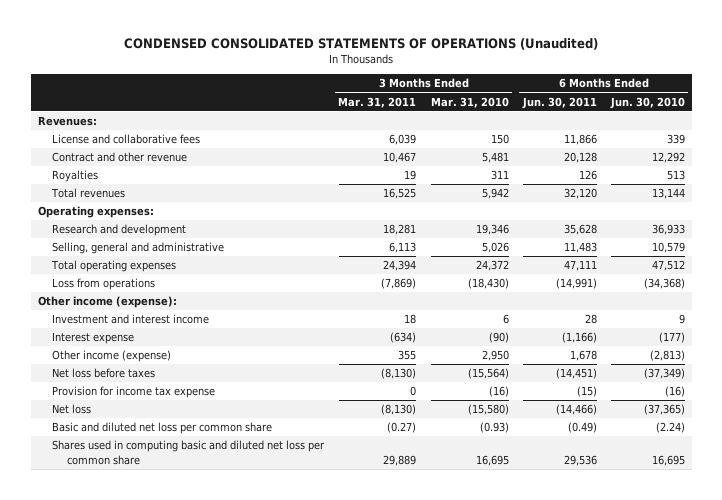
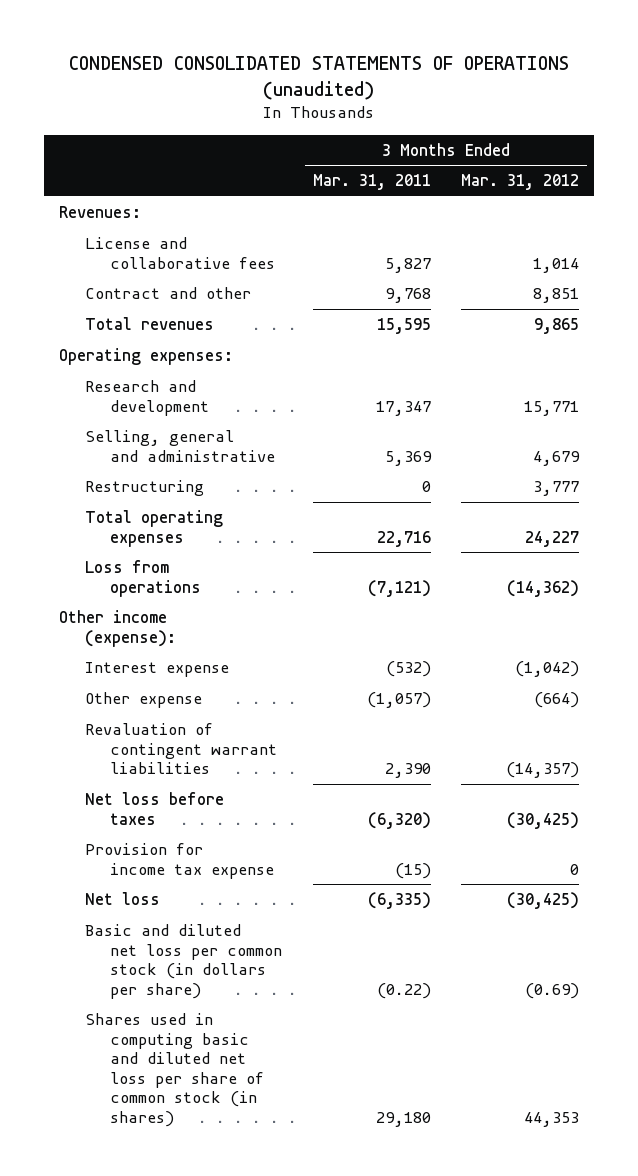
- CONDENSED CONSOLIDATED STATEMENTS OF OPERATIONS (Unaudited)
+ CONDENSED CONSOLIDATED STATEMENTS OF OPERATIONS (unaudited)
- | 3 Months Ended Mar. 31, 2011 | 3 Months Ended Mar. 31, 2010 | 6 Months Ended Jun. 30, 2011 | 6 Months Ended Jun. 30, 2010
+ | 3 Months Ended Mar. 31, 2011 | 3 Months Ended Mar. 31, 2012
- License and collaborative fees | 6,039 | 150 | 11,866 | 339
- Contract and other revenue | 10,467 | 5,481 | 20,128 | 12,292
- Royalties | 19 | 311 | 126 | 513
- Total revenues | 16,525 | 5,942 | 32,120 | 13,144
+ License and collaborative fees | 5,827 | 1,014
+ Contract and other | 9,768 | 8,851
+ Total revenues | 15,595 | 9,865
- Research and development | 18,281 | 19,346 | 35,628 | 36,933
- Selling, general and administrative | 6,113 | 5,026 | 11,483 | 10,579
- Total operating expenses | 24,394 | 24,372 | 47,111 | 47,512
- Loss from operations | (7,869) | (18,430) | (14,991) | (34,368)
+ Research and development | 17,347 | 15,771
+ Selling, general and administrative | 5,369 | 4,679
+ Restructuring | 0 | 3,777
+ Total operating expenses | 22,716 | 24,227
+ Loss from operations | (7,121) | (14,362)
- Investment and interest income | 18 | 6 | 28 | 9
- Interest expense | (634) | (90) | (1,166) | (177)
- Other income (expense) | 355 | 2,950 | 1,678 | (2,813)
- Net loss before taxes | (8,130) | (15,564) | (14,451) | (37,349)
- Provision for income tax expense | 0 | (16) | (15) | (16)
- Net loss | (8,130) | (15,580) | (14,466) | (37,365)
- Basic and diluted net loss per common share | (0.27) | (0.93) | (0.49) | (2.24)
- Shares used in computing basic and diluted net loss per common share | 29,889 | 16,695 | 29,536 | 16,695
+ Interest expense | (532) | (1,042)
+ Other expense | (1,057) | (664)
+ Revaluation of contingent warrant liabilities | 2,390 | (14,357)
+ Net loss before taxes | (6,320) | (30,425)
+ Provision for income tax expense | (15) | 0
+ Net loss | (6,335) | (30,425)
+ Basic and diluted net loss per common stock (in dollars per share) | (0.22) | (0.69)
+ Shares used in computing basic and diluted net loss per share of common stock (in shares) | 29,180 | 44,353

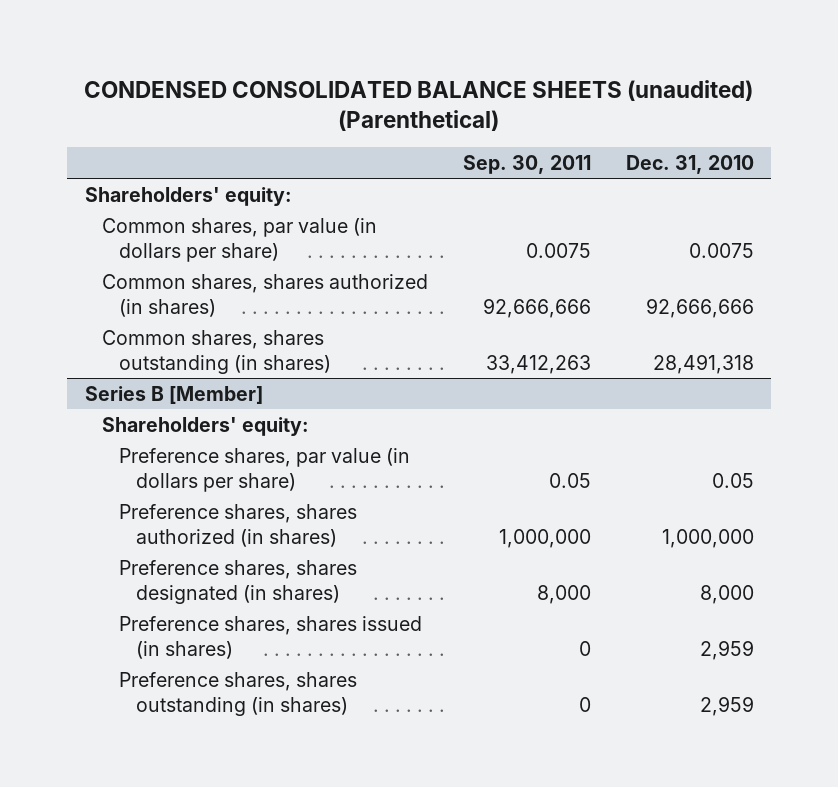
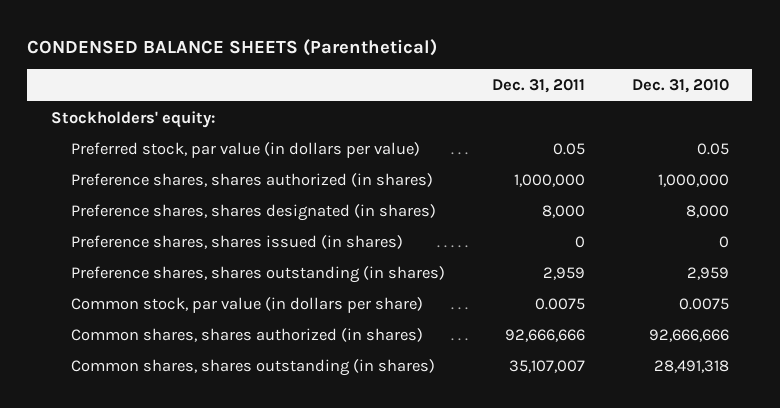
- CONDENSED CONSOLIDATED BALANCE SHEETS (unaudited) (Parenthetical)
+ CONDENSED BALANCE SHEETS (Parenthetical)
- | Sep. 30, 2011 | Dec. 31, 2010
+ | Dec. 31, 2011 | Dec. 31, 2010
- Shareholders' equity:
- Common shares, par value (in dollars per share) | 0.0075 | 0.0075
- Series B [Member]
- Shareholders' equity:
- Preference shares, par value (in dollars per share) | 0.05 | 0.05
+ Stockholders' equity:
+ Preferred stock, par value (in dollars per value) | 0.05 | 0.05
- Preference shares, shares issued (in shares) | 0 | 2,959
+ Preference shares, shares issued (in shares) | 0 | 0
+ Common stock, par value (in dollars per share) | 0.0075 | 0.0075
moved down: Common shares, shares authorized (in shares) | 92,666,666 | 92,666,666
moved down: Common shares, shares outstanding (in shares) | 35,107,007 | 28,491,318

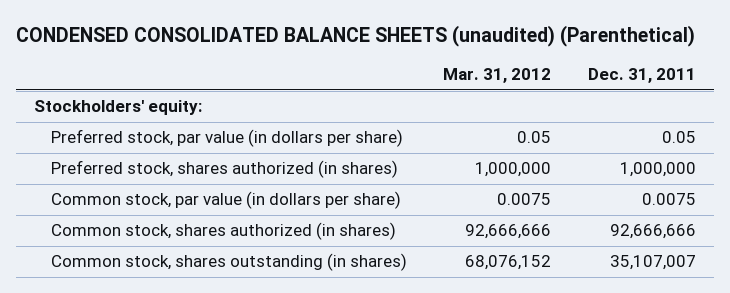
- CONDENSED BALANCE SHEETS (Parenthetical)
+ CONDENSED CONSOLIDATED BALANCE SHEETS (unaudited) (Parenthetical)
- | Dec. 31, 2011 | Dec. 31, 2010
+ | Mar. 31, 2012 | Dec. 31, 2011
- Preferred stock, par value (in dollars per value) | 0.05 | 0.05
- Preference shares, shares authorized (in shares) | 1,000,000 | 1,000,000
- Preference shares, shares designated (in shares) | 8,000 | 8,000
- Preference shares, shares issued (in shares) | 0 | 0
- Preference shares, shares outstanding (in shares) | 2,959 | 2,959
+ Preferred stock, par value (in dollars per share) | 0.05 | 0.05
+ Preferred stock, shares authorized (in shares) | 1,000,000 | 1,000,000
- Common shares, shares authorized (in shares) | 92,666,666 | 92,666,666
- Common shares, shares outstanding (in shares) | 35,107,007 | 28,491,318
+ Common stock, shares authorized (in shares) | 92,666,666 | 92,666,666
+ Common stock, shares outstanding (in shares) | 68,076,152 | 35,107,007

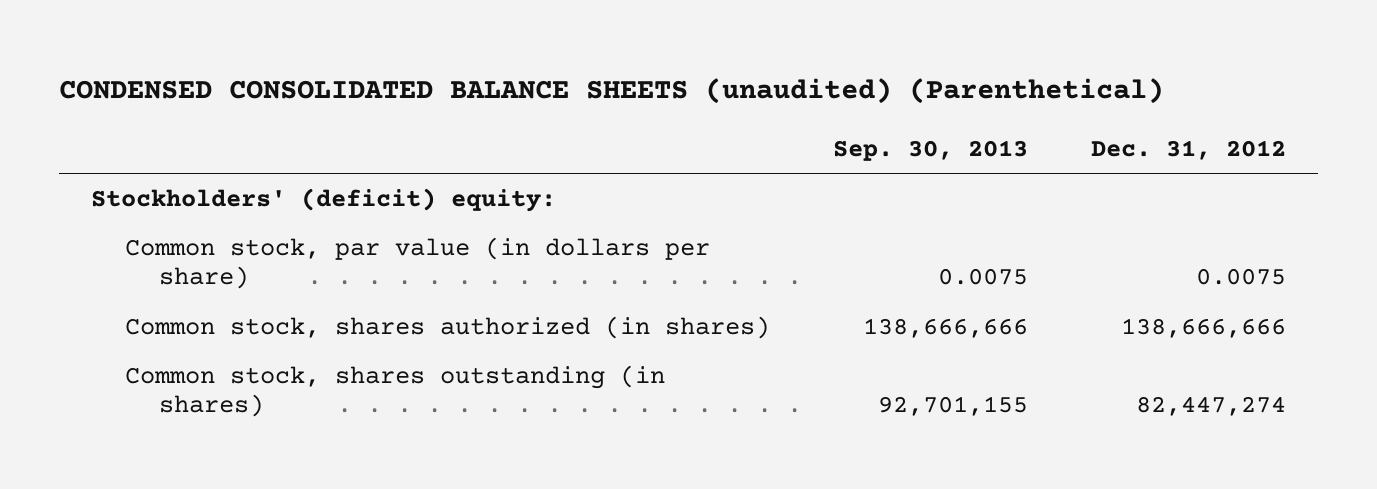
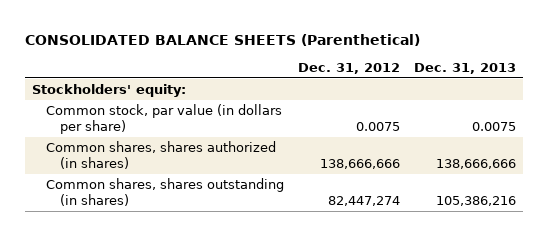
- CONDENSED CONSOLIDATED BALANCE SHEETS (unaudited) (Parenthetical)
+ CONSOLIDATED BALANCE SHEETS (Parenthetical)
- | Sep. 30, 2013 | Dec. 31, 2012
+ | Dec. 31, 2012 | Dec. 31, 2013
- Stockholders' (deficit) equity:
+ Stockholders' equity:
- Common stock, shares authorized (in shares) | 138,666,666 | 138,666,666
- Common stock, shares outstanding (in shares) | 92,701,155 | 82,447,274
+ Common shares, shares authorized (in shares) | 138,666,666 | 138,666,666
+ Common shares, shares outstanding (in shares) | 82,447,274 | 105,386,216

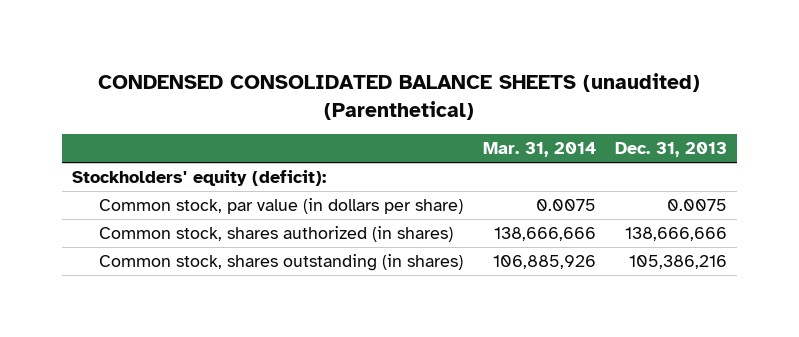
- CONSOLIDATED BALANCE SHEETS (Parenthetical)
+ CONDENSED CONSOLIDATED BALANCE SHEETS (unaudited) (Parenthetical)
- | Dec. 31, 2012 | Dec. 31, 2013
+ | Mar. 31, 2014 | Dec. 31, 2013
- Stockholders' equity:
+ Stockholders' equity (deficit):
- Common shares, shares authorized (in shares) | 138,666,666 | 138,666,666
- Common shares, shares outstanding (in shares) | 82,447,274 | 105,386,216
+ Common stock, shares authorized (in shares) | 138,666,666 | 138,666,666
+ Common stock, shares outstanding (in shares) | 106,885,926 | 105,386,216

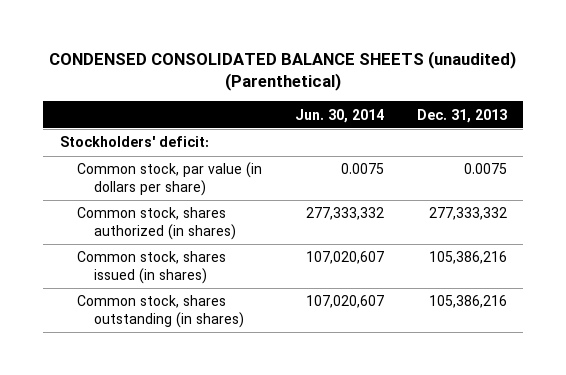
- | Mar. 31, 2014 | Dec. 31, 2013
+ | Jun. 30, 2014 | Dec. 31, 2013
- Stockholders' equity (deficit):
+ Stockholders' deficit:
- Common stock, shares authorized (in shares) | 138,666,666 | 138,666,666
+ Common stock, shares authorized (in shares) | 277,333,332 | 277,333,332
+ Common stock, shares issued (in shares) | 107,020,607 | 105,386,216

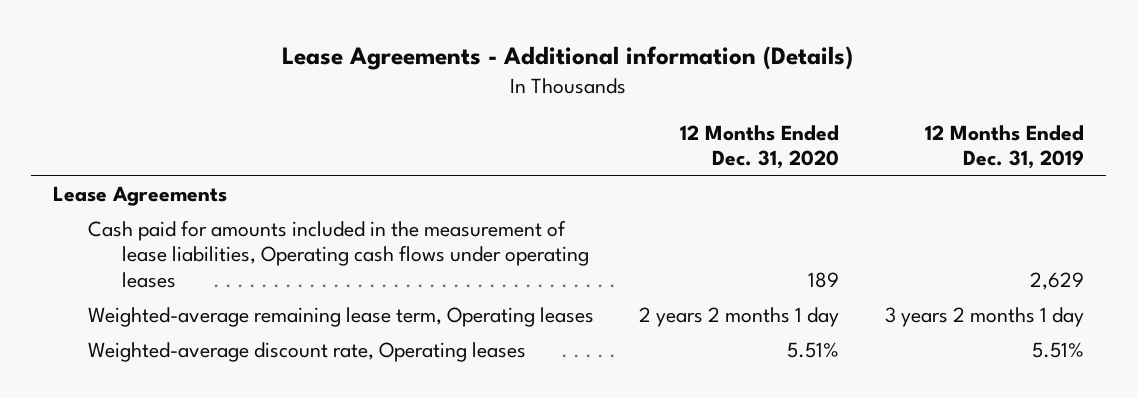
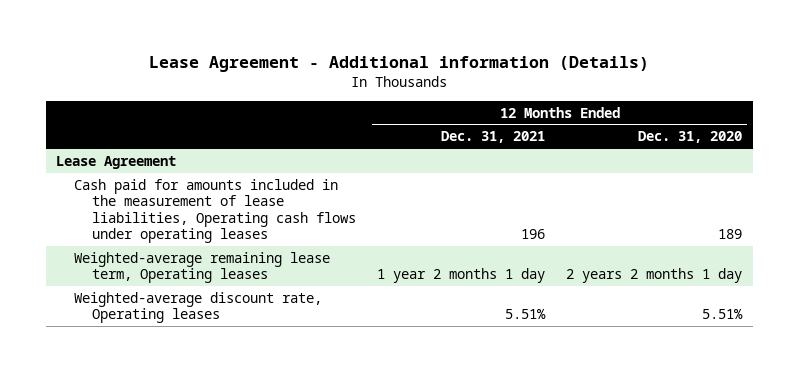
- Lease Agreements - Additional information (Details)
+ Lease Agreement - Additional information (Details)
- | 12 Months Ended Dec. 31, 2020 | 12 Months Ended Dec. 31, 2019
+ | 12 Months Ended Dec. 31, 2021 | 12 Months Ended Dec. 31, 2020
- Lease Agreements
+ Lease Agreement

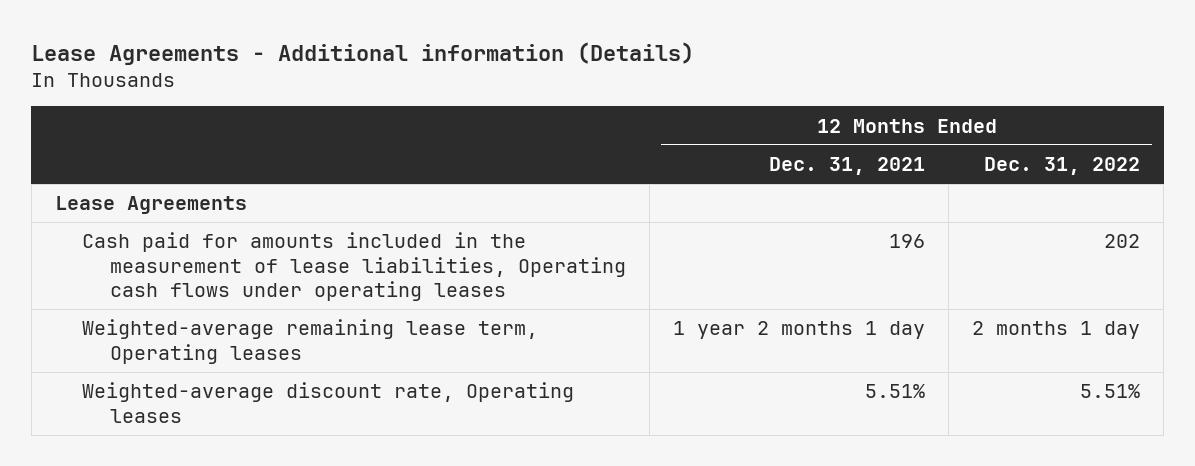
- Lease Agreement - Additional information (Details)
+ Lease Agreements - Additional information (Details)
- | 12 Months Ended Dec. 31, 2021 | 12 Months Ended Dec. 31, 2020
+ | 12 Months Ended Dec. 31, 2021 | 12 Months Ended Dec. 31, 2022
- Lease Agreement
+ Lease Agreements

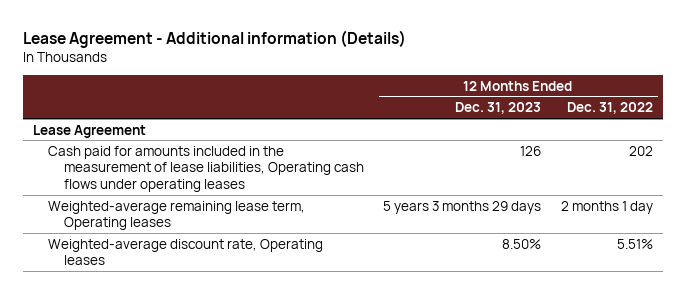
- Lease Agreements - Additional information (Details)
+ Lease Agreement - Additional information (Details)
- | 12 Months Ended Dec. 31, 2021 | 12 Months Ended Dec. 31, 2022
+ | 12 Months Ended Dec. 31, 2023 | 12 Months Ended Dec. 31, 2022
- Lease Agreements
+ Lease Agreement

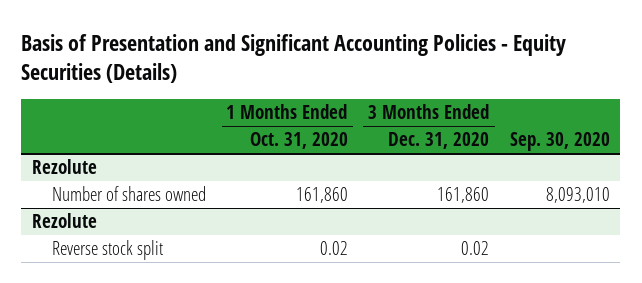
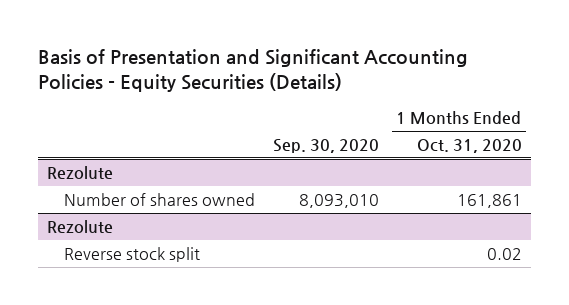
- | 1 Months Ended Oct. 31, 2020 | 3 Months Ended Dec. 31, 2020 | Sep. 30, 2020
+ | Sep. 30, 2020 | 1 Months Ended Oct. 31, 2020
@ Rezolute
- Number of shares owned | 161,860 | 161,860 | 8,093,010
+ Number of shares owned | 8,093,010 | 161,861

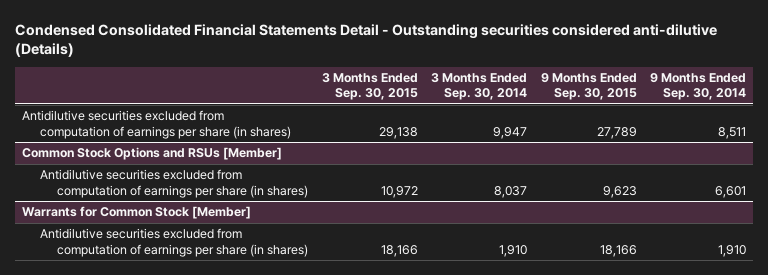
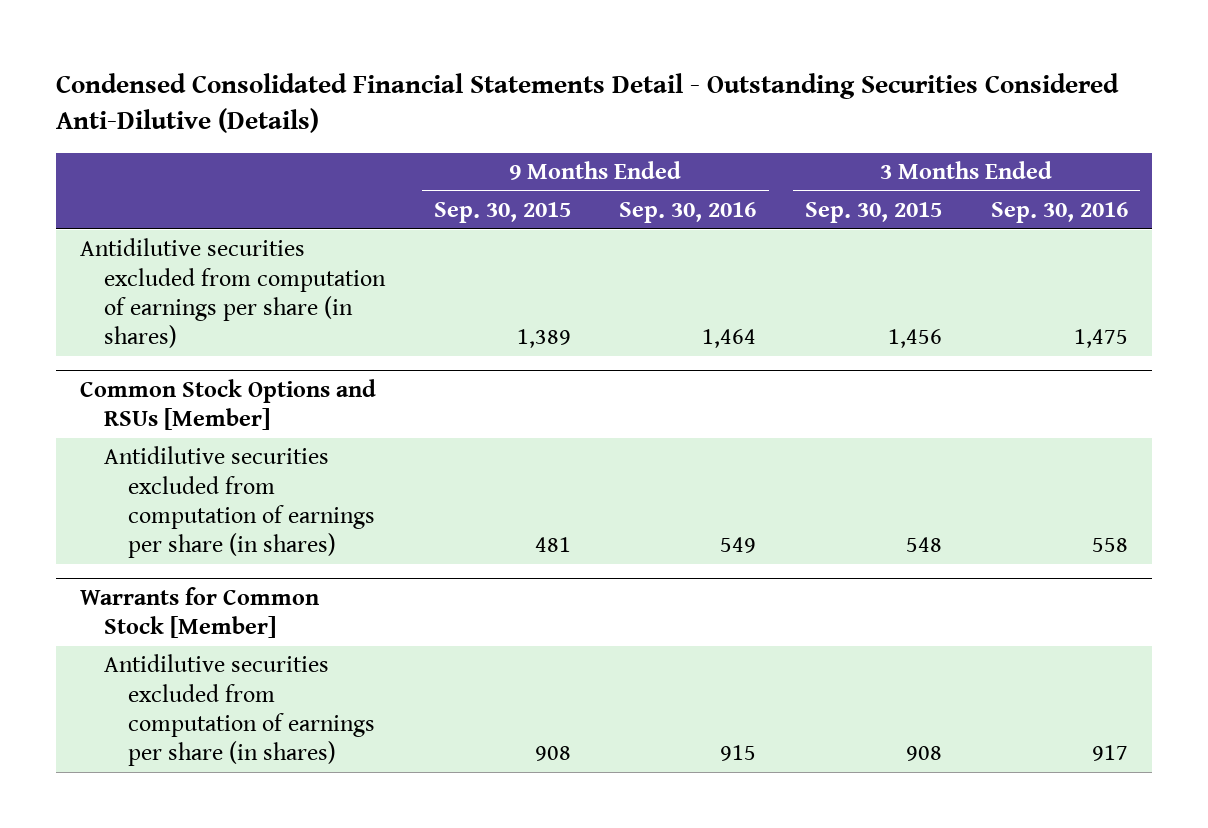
- Condensed Consolidated Financial Statements Detail - Outstanding securities considered anti-dilutive (Details)
+ Condensed Consolidated Financial Statements Detail - Outstanding Securities Considered Anti-Dilutive (Details)
- | 3 Months Ended Sep. 30, 2015 | 3 Months Ended Sep. 30, 2014 | 9 Months Ended Sep. 30, 2015 | 9 Months Ended Sep. 30, 2014
+ | 9 Months Ended Sep. 30, 2015 | 9 Months Ended Sep. 30, 2016 | 3 Months Ended Sep. 30, 2015 | 3 Months Ended Sep. 30, 2016
- Antidilutive securities excluded from computation of earnings per share (in shares) | 29,138 | 9,947 | 27,789 | 8,511
+ Antidilutive securities excluded from computation of earnings per share (in shares) | 1,389 | 1,464 | 1,456 | 1,475
@ Common Stock Options and RSUs [Member]
- Antidilutive securities excluded from computation of earnings per share (in shares) | 10,972 | 8,037 | 9,623 | 6,601
+ Antidilutive securities excluded from computation of earnings per share (in shares) | 481 | 549 | 548 | 558
@ Warrants for Common Stock [Member]
- Antidilutive securities excluded from computation of earnings per share (in shares) | 18,166 | 1,910 | 18,166 | 1,910
+ Antidilutive securities excluded from computation of earnings per share (in shares) | 908 | 915 | 908 | 917

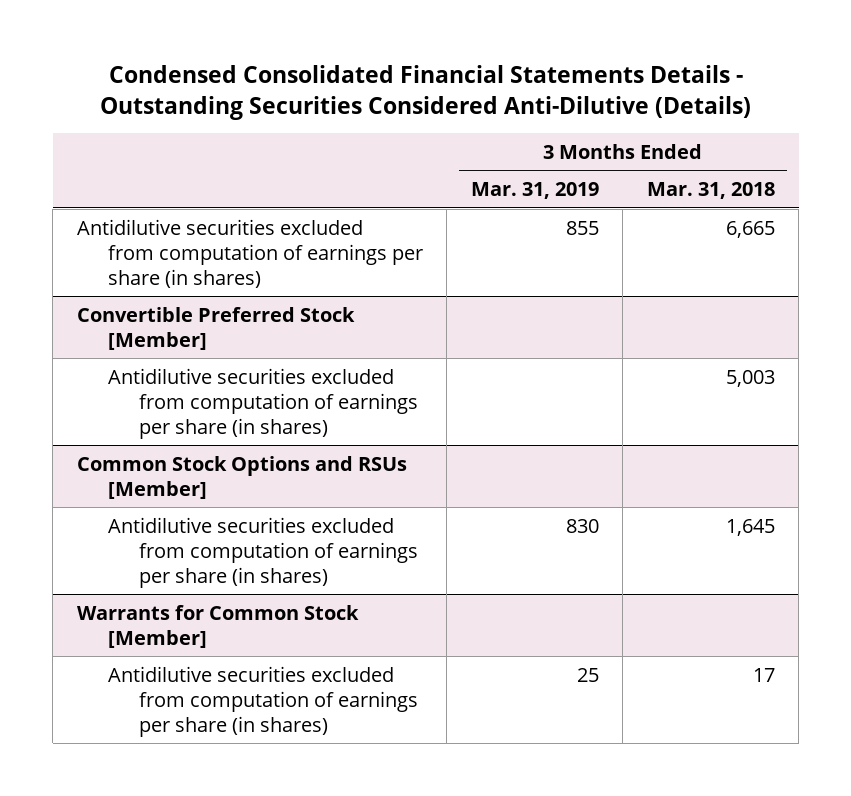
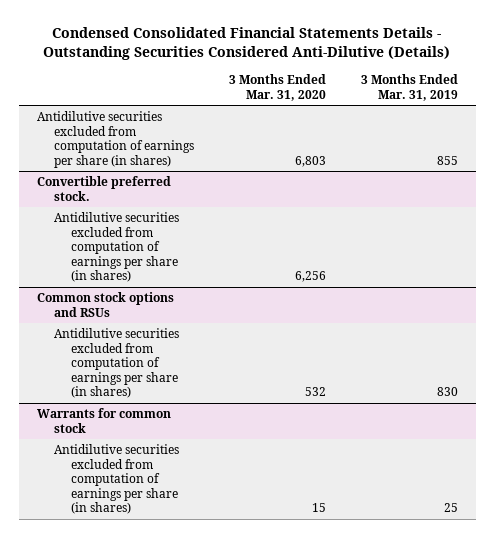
- | 3 Months Ended Mar. 31, 2019 | 3 Months Ended Mar. 31, 2018
+ | 3 Months Ended Mar. 31, 2020 | 3 Months Ended Mar. 31, 2019
- Convertible Preferred Stock [Member]
+ Convertible preferred stock.
- Common Stock Options and RSUs [Member]
+ Common stock options and RSUs
- Warrants for Common Stock [Member]
+ Warrants for common stock

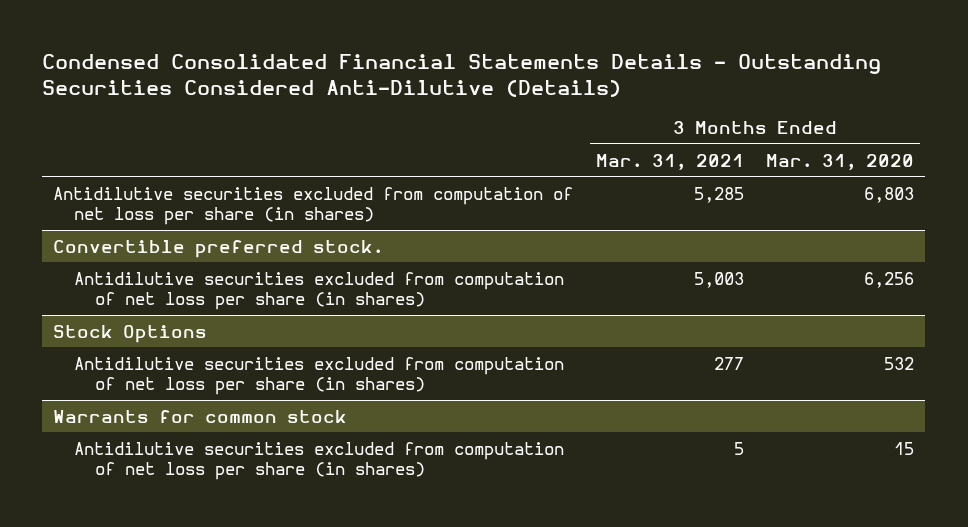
- | 3 Months Ended Mar. 31, 2020 | 3 Months Ended Mar. 31, 2019
+ | 3 Months Ended Mar. 31, 2021 | 3 Months Ended Mar. 31, 2020
- Antidilutive securities excluded from computation of earnings per share (in shares) | 6,803 | 855
+ Antidilutive securities excluded from computation of net loss per share (in shares) | 5,285 | 6,803
@ Convertible preferred stock.
- Antidilutive securities excluded from computation of earnings per share (in shares) | 6,256 |
- Common stock options and RSUs
- Antidilutive securities excluded from computation of earnings per share (in shares) | 532 | 830
@ Convertible preferred stock.
+ Antidilutive securities excluded from computation of net loss per share (in shares) | 5,003 | 6,256
+ Stock Options
+ Antidilutive securities excluded from computation of net loss per share (in shares) | 277 | 532
@ Warrants for common stock
- Antidilutive securities excluded from computation of earnings per share (in shares) | 15 | 25
+ Antidilutive securities excluded from computation of net loss per share (in shares) | 5 | 15

